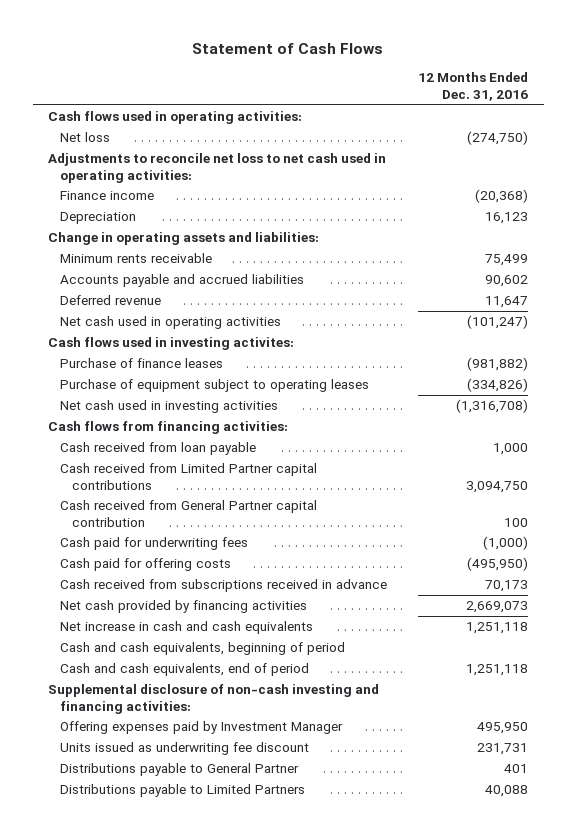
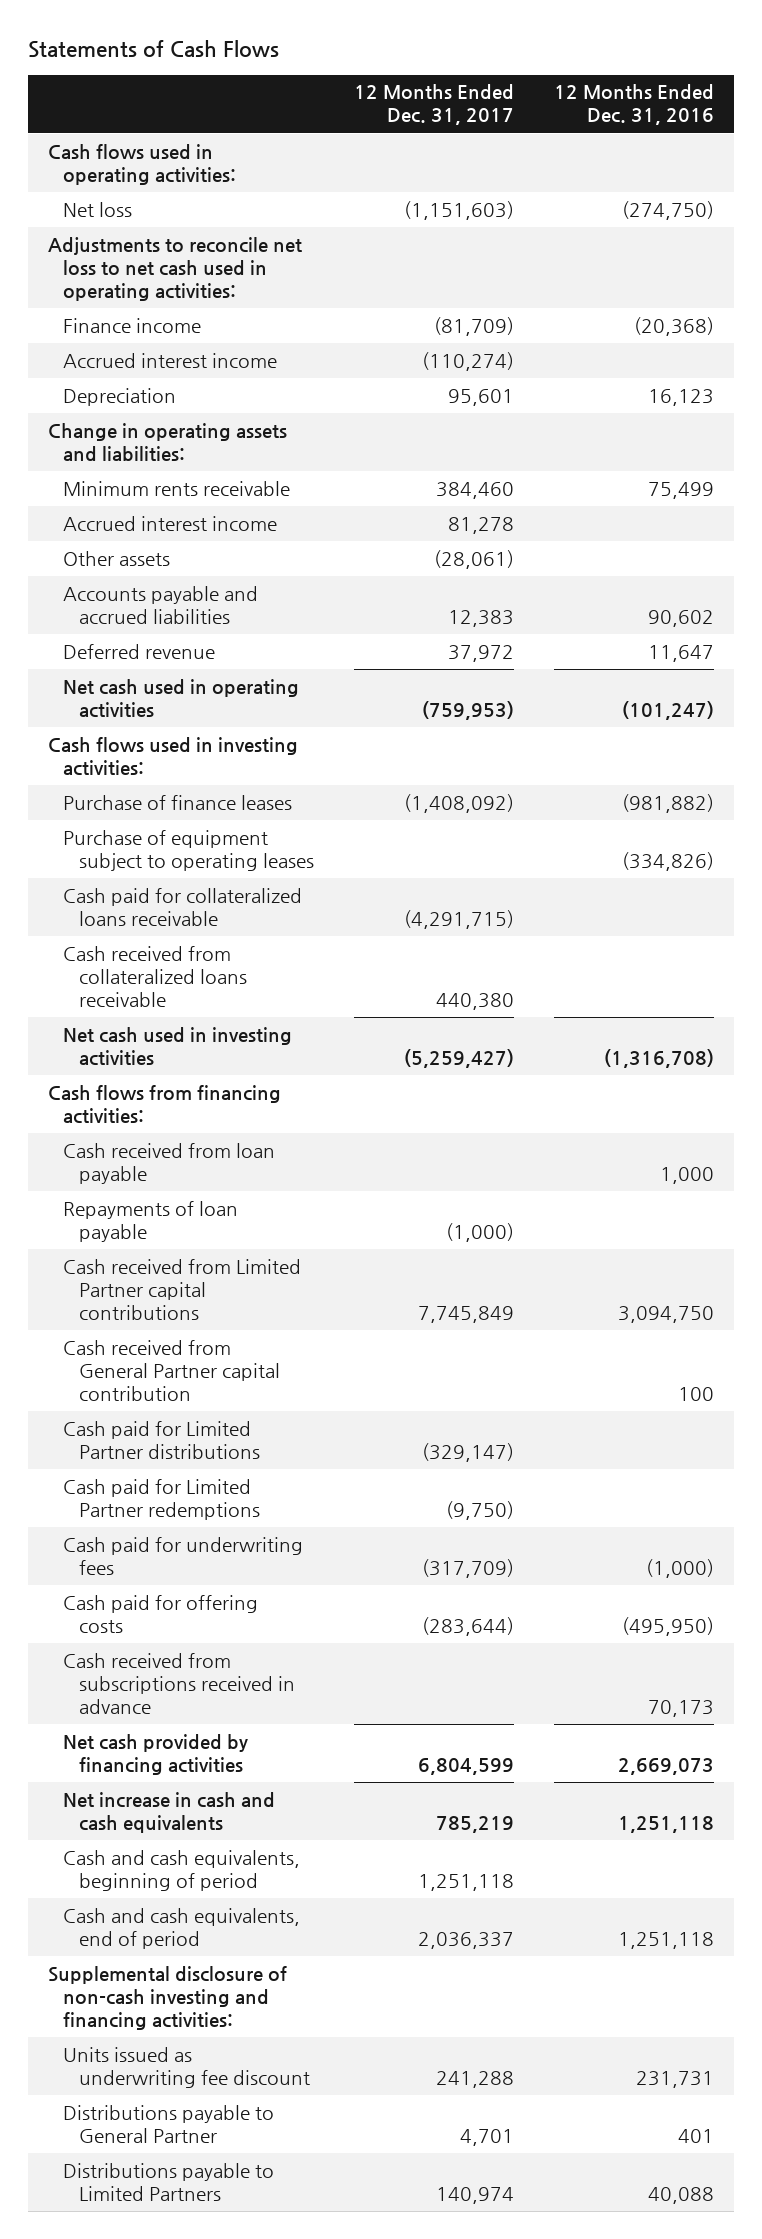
- Statement of Cash Flows
+ Statements of Cash Flows
- | 12 Months Ended Dec. 31, 2016
+ | 12 Months Ended Dec. 31, 2017 | 12 Months Ended Dec. 31, 2016
+ Accrued interest income | (110,274) |
+ Accrued interest income | 81,278 |
+ Other assets | (28,061) |
- Cash flows used in investing activites:
+ Cash flows used in investing activities:
+ Cash paid for collateralized loans receivable | (4,291,715) |
+ Cash received from collateralized loans receivable | 440,380 |
+ Repayments of loan payable | (1,000) |
+ Cash paid for Limited Partner distributions | (329,147) |
+ Cash paid for Limited Partner redemptions | (9,750) |
- Offering expenses paid by Investment Manager | 495,950

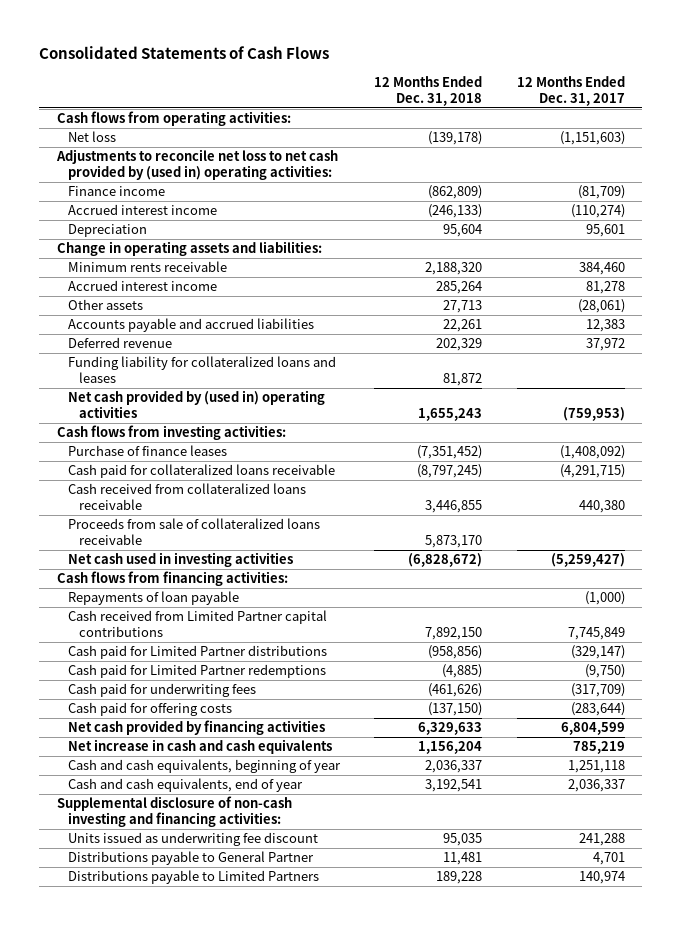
- Statements of Cash Flows
+ Consolidated Statements of Cash Flows
- | 12 Months Ended Dec. 31, 2017 | 12 Months Ended Dec. 31, 2016
+ | 12 Months Ended Dec. 31, 2018 | 12 Months Ended Dec. 31, 2017
- Cash flows used in operating activities:
+ Cash flows from operating activities:
- Adjustments to reconcile net loss to net cash used in operating activities:
+ Adjustments to reconcile net loss to net cash provided by (used in) operating activities:
- Net cash used in operating activities | (759,953) | (101,247)
- Cash flows used in investing activities:
+ Funding liability for collateralized loans and leases | 81,872 |
+ Net cash provided by (used in) operating activities | 1,655,243 | (759,953)
+ Cash flows from investing activities:
- Purchase of equipment subject to operating leases | | (334,826)
+ Proceeds from sale of collateralized loans receivable | 5,873,170 |
- Cash received from loan payable | | 1,000
- Cash received from General Partner capital contribution | | 100
- Cash received from subscriptions received in advance | | 70,173
- Cash and cash equivalents, beginning of period | 1,251,118 |
- Cash and cash equivalents, end of period | 2,036,337 | 1,251,118
+ Cash and cash equivalents, beginning of year | 2,036,337 | 1,251,118
+ Cash and cash equivalents, end of year | 3,192,541 | 2,036,337

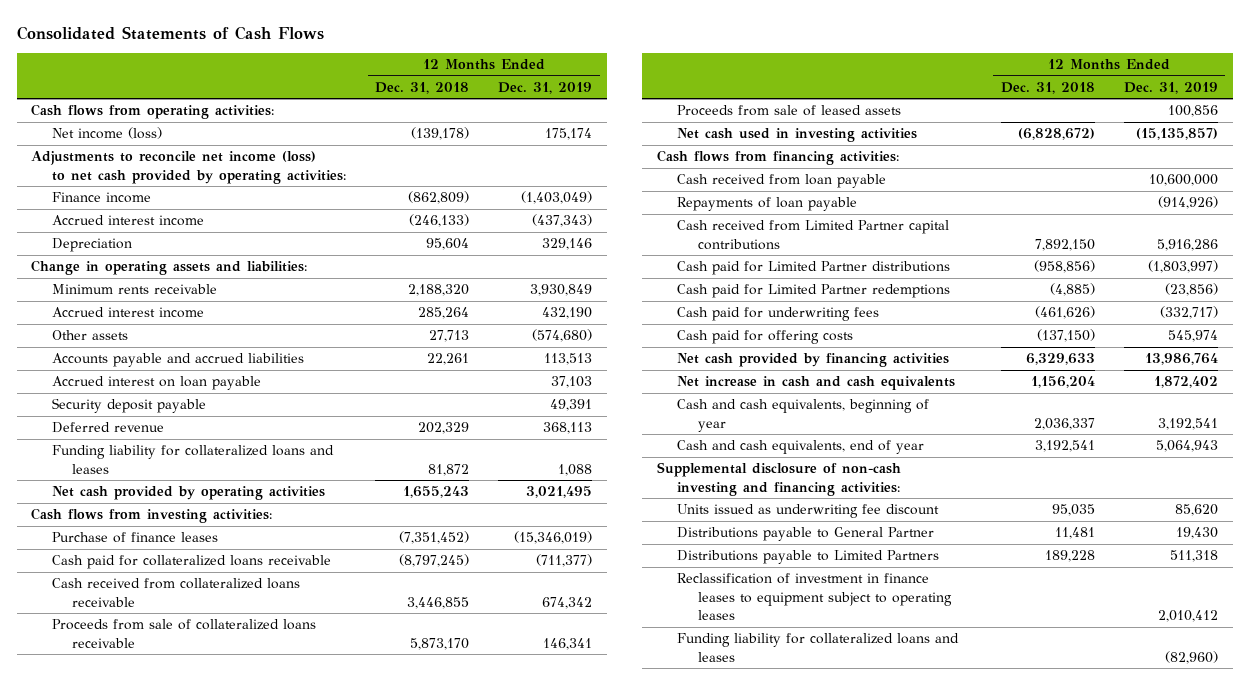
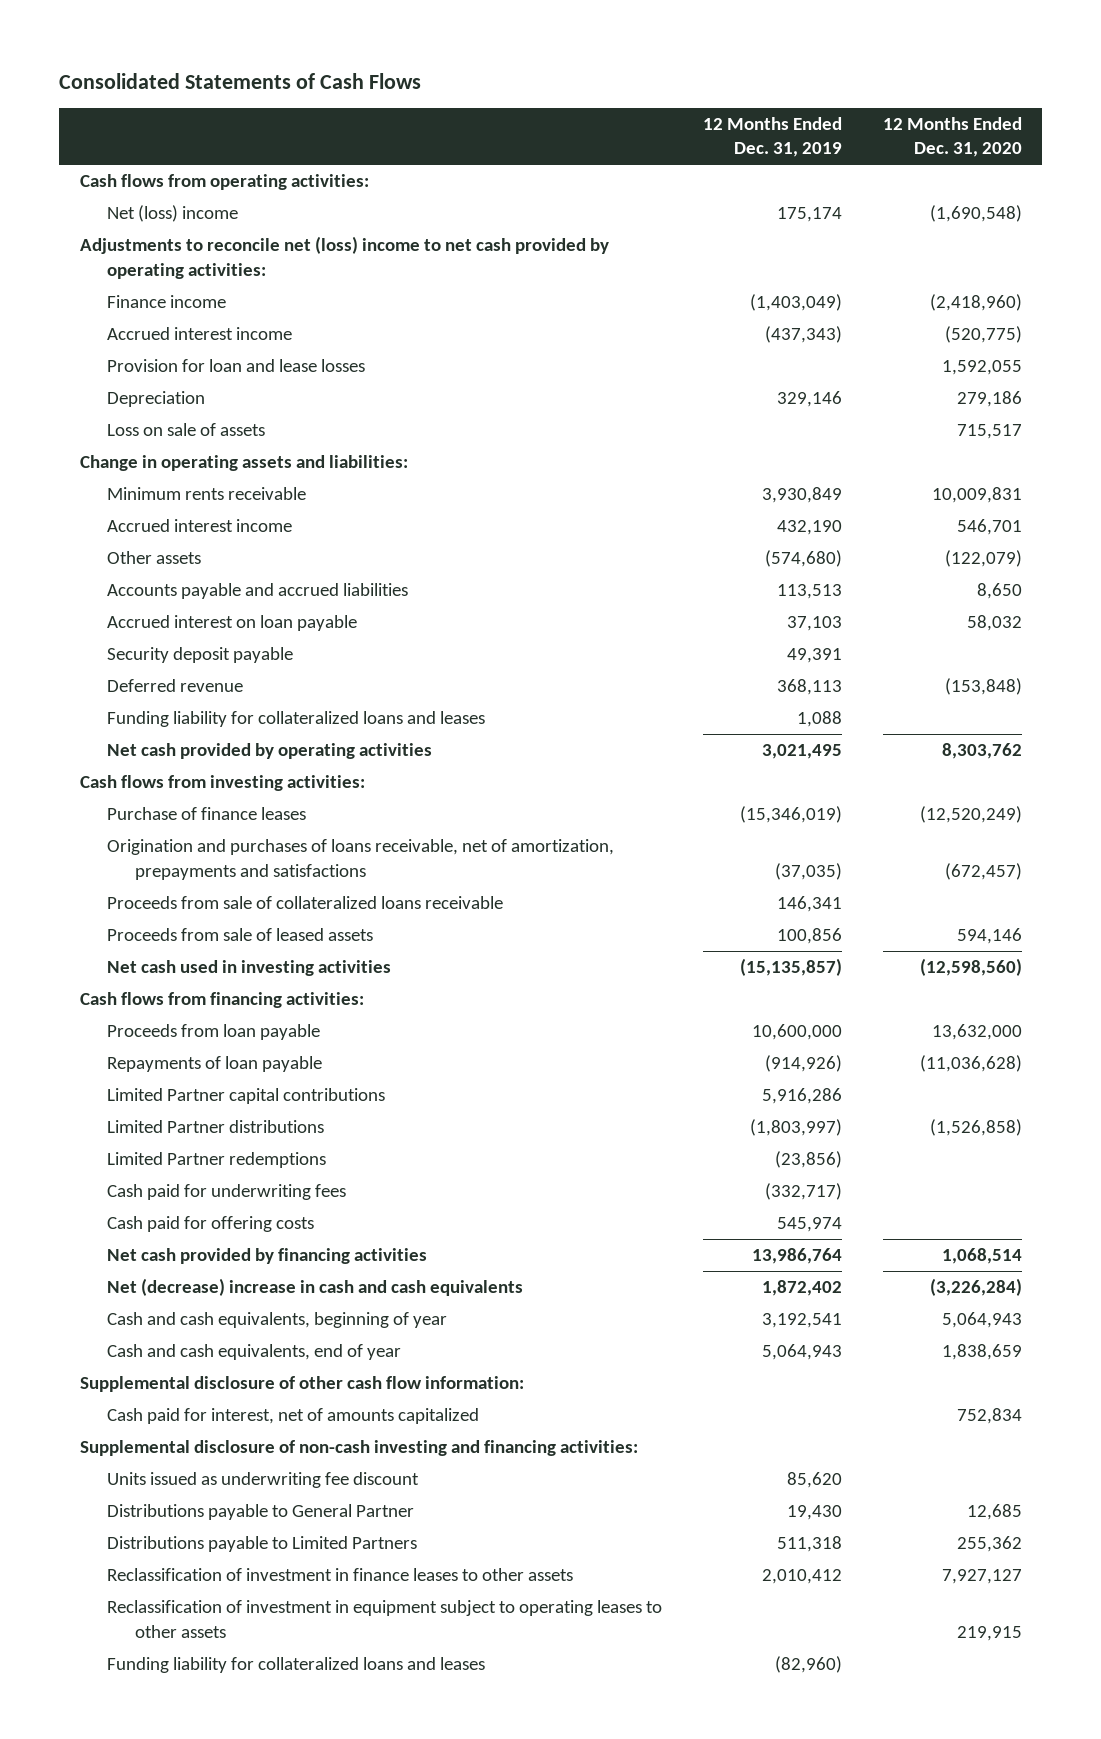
- | 12 Months Ended Dec. 31, 2018 | 12 Months Ended Dec. 31, 2019
+ | 12 Months Ended Dec. 31, 2019 | 12 Months Ended Dec. 31, 2020
- Net income (loss) | (139,178) | 175,174
- Adjustments to reconcile net income (loss) to net cash provided by operating activities:
+ Net (loss) income | 175,174 | (1,690,548)
+ Adjustments to reconcile net (loss) income to net cash provided by operating activities:
+ Provision for loan and lease losses | | 1,592,055
+ Loss on sale of assets | | 715,517
- Cash paid for collateralized loans receivable | (8,797,245) | (711,377)
- Cash received from collateralized loans receivable | 3,446,855 | 674,342
+ Origination and purchases of loans receivable, net of amortization, prepayments and satisfactions | (37,035) | (672,457)
- Cash received from loan payable | | 10,600,000
+ Proceeds from loan payable | 10,600,000 | 13,632,000
- Cash received from Limited Partner capital contributions | 7,892,150 | 5,916,286
- Cash paid for Limited Partner distributions | (958,856) | (1,803,997)
- Cash paid for Limited Partner redemptions | (4,885) | (23,856)
+ Limited Partner capital contributions | 5,916,286 |
+ Limited Partner distributions | (1,803,997) | (1,526,858)
+ Limited Partner redemptions | (23,856) |
- Net increase in cash and cash equivalents | 1,156,204 | 1,872,402
+ Net (decrease) increase in cash and cash equivalents | 1,872,402 | (3,226,284)
+ Supplemental disclosure of other cash flow information:
+ Cash paid for interest, net of amounts capitalized | | 752,834
- Reclassification of investment in finance leases to equipment subject to operating leases | | 2,010,412
+ Reclassification of investment in finance leases to other assets | 2,010,412 | 7,927,127
+ Reclassification of investment in equipment subject to operating leases to other assets | | 219,915

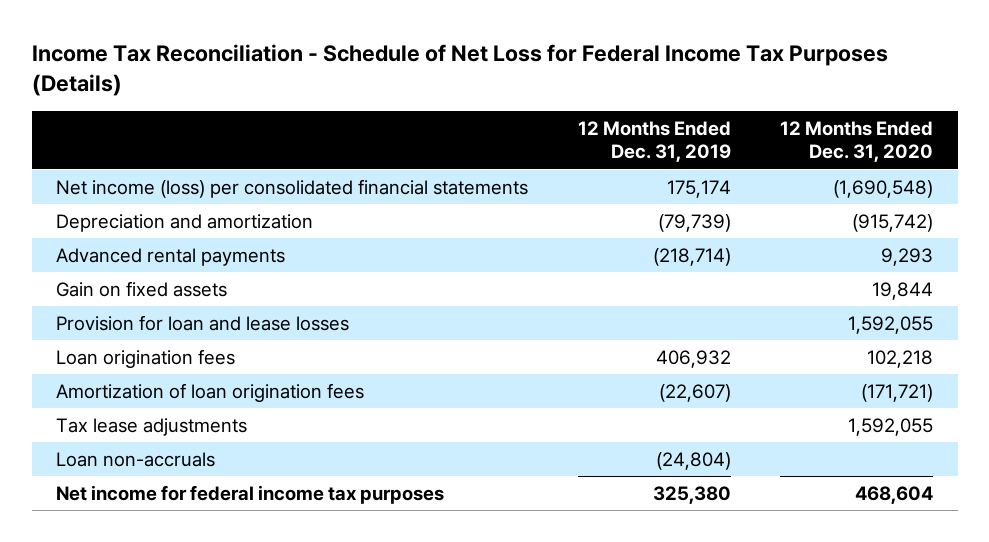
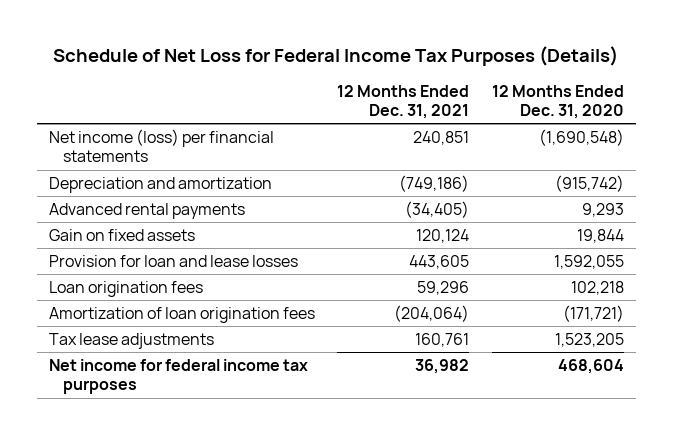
- Income Tax Reconciliation - Schedule of Net Loss for Federal Income Tax Purposes (Details)
+ Schedule of Net Loss for Federal Income Tax Purposes (Details)
- | 12 Months Ended Dec. 31, 2019 | 12 Months Ended Dec. 31, 2020
+ | 12 Months Ended Dec. 31, 2021 | 12 Months Ended Dec. 31, 2020
- Net income (loss) per consolidated financial statements | 175,174 | (1,690,548)
+ Net income (loss) per financial statements | 240,851 | (1,690,548)
- Tax lease adjustments | | 1,592,055
- Loan non-accruals | (24,804) |
+ Tax lease adjustments | 160,761 | 1,523,205

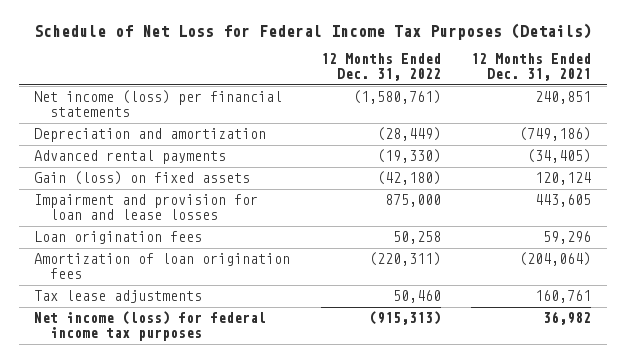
- | 12 Months Ended Dec. 31, 2021 | 12 Months Ended Dec. 31, 2020
+ | 12 Months Ended Dec. 31, 2022 | 12 Months Ended Dec. 31, 2021
- Gain on fixed assets | 120,124 | 19,844
- Provision for loan and lease losses | 443,605 | 1,592,055
+ Gain (loss) on fixed assets | (42,180) | 120,124
+ Impairment and provision for loan and lease losses | 875,000 | 443,605
- Net income for federal income tax purposes | 36,982 | 468,604
+ Net income (loss) for federal income tax purposes | (915,313) | 36,982

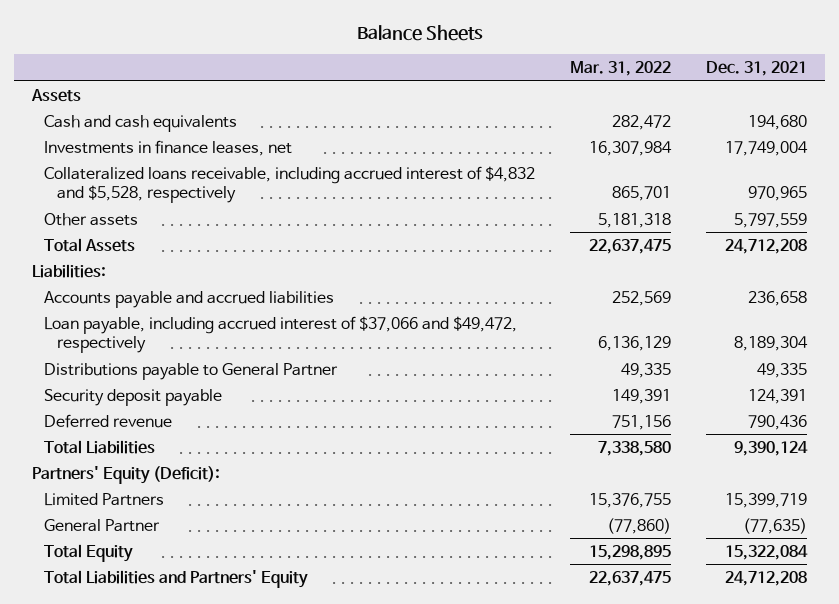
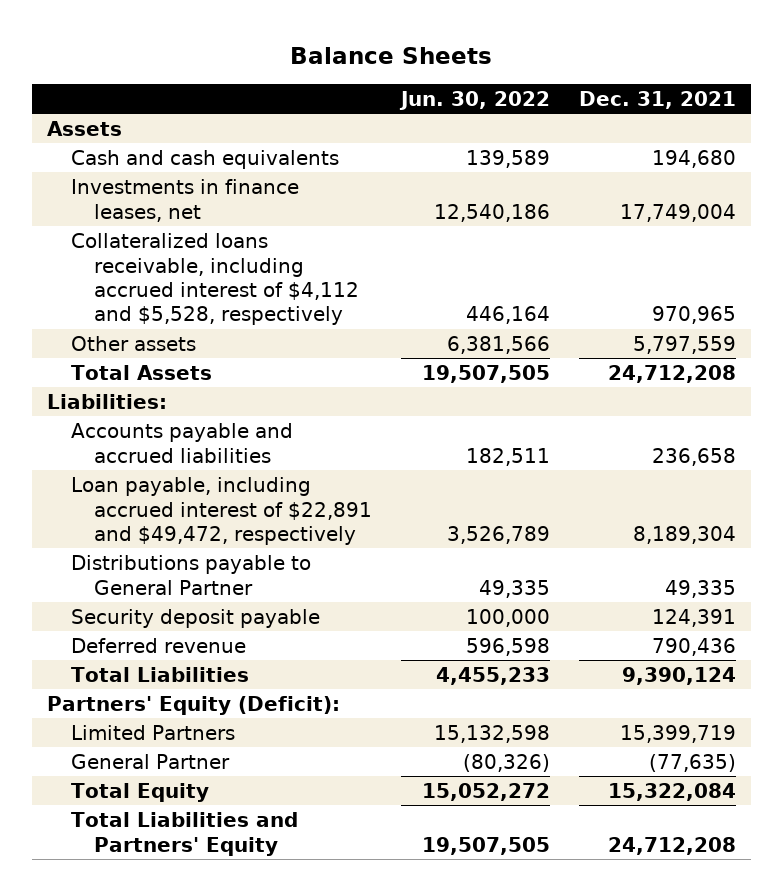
- | Mar. 31, 2022 | Dec. 31, 2021
+ | Jun. 30, 2022 | Dec. 31, 2021
- Collateralized loans receivable, including accrued interest of $4,832 and $5,528, respectively | 865,701 | 970,965
+ Collateralized loans receivable, including accrued interest of $4,112 and $5,528, respectively | 446,164 | 970,965
- Loan payable, including accrued interest of $37,066 and $49,472, respectively | 6,136,129 | 8,189,304
+ Loan payable, including accrued interest of $22,891 and $49,472, respectively | 3,526,789 | 8,189,304

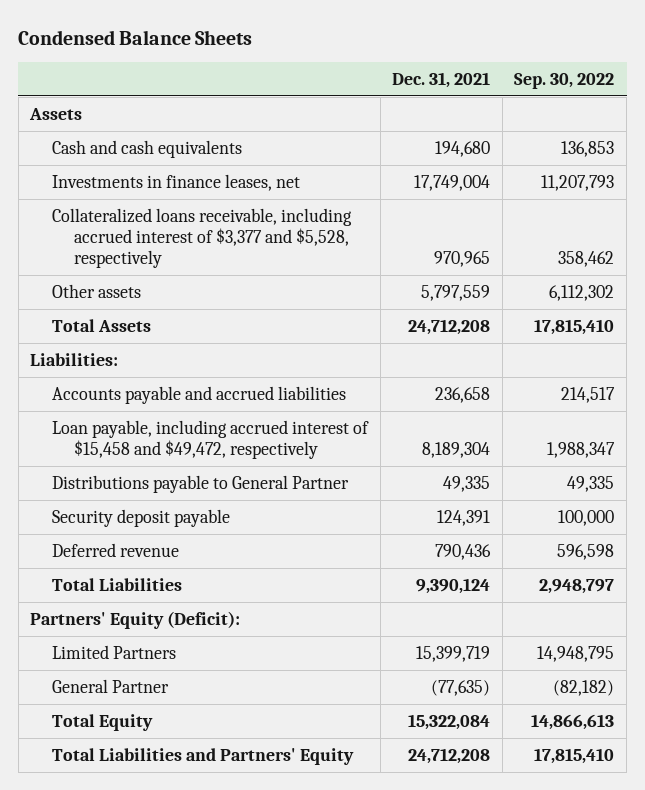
- Balance Sheets
+ Condensed Balance Sheets
- | Jun. 30, 2022 | Dec. 31, 2021
+ | Dec. 31, 2021 | Sep. 30, 2022
- Collateralized loans receivable, including accrued interest of $4,112 and $5,528, respectively | 446,164 | 970,965
+ Collateralized loans receivable, including accrued interest of $3,377 and $5,528, respectively | 970,965 | 358,462
- Loan payable, including accrued interest of $22,891 and $49,472, respectively | 3,526,789 | 8,189,304
+ Loan payable, including accrued interest of $15,458 and $49,472, respectively | 8,189,304 | 1,988,347

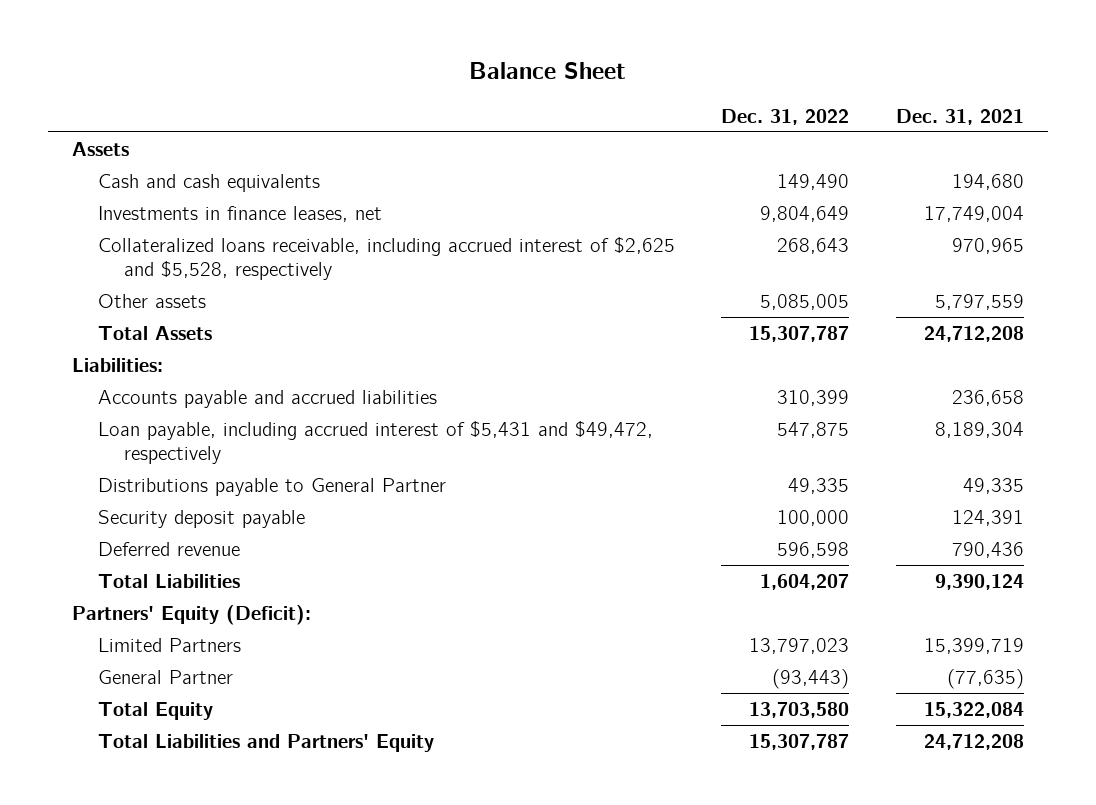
- Condensed Balance Sheets
+ Balance Sheet
- | Dec. 31, 2021 | Sep. 30, 2022
+ | Dec. 31, 2022 | Dec. 31, 2021
- Collateralized loans receivable, including accrued interest of $3,377 and $5,528, respectively | 970,965 | 358,462
+ Collateralized loans receivable, including accrued interest of $2,625 and $5,528, respectively | 268,643 | 970,965
- Loan payable, including accrued interest of $15,458 and $49,472, respectively | 8,189,304 | 1,988,347
+ Loan payable, including accrued interest of $5,431 and $49,472, respectively | 547,875 | 8,189,304

